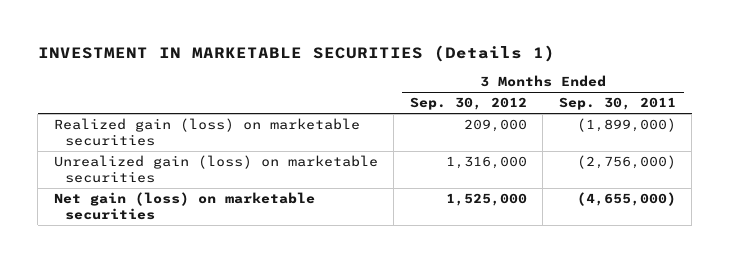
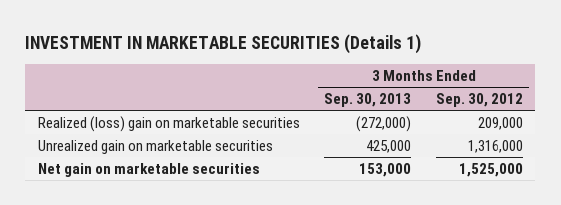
- | 3 Months Ended Sep. 30, 2012 | 3 Months Ended Sep. 30, 2011
+ | 3 Months Ended Sep. 30, 2013 | 3 Months Ended Sep. 30, 2012
- Realized gain (loss) on marketable securities | 209,000 | (1,899,000)
- Unrealized gain (loss) on marketable securities | 1,316,000 | (2,756,000)
- Net gain (loss) on marketable securities | 1,525,000 | (4,655,000)
+ Realized (loss) gain on marketable securities | (272,000) | 209,000
+ Unrealized gain on marketable securities | 425,000 | 1,316,000
+ Net gain on marketable securities | 153,000 | 1,525,000

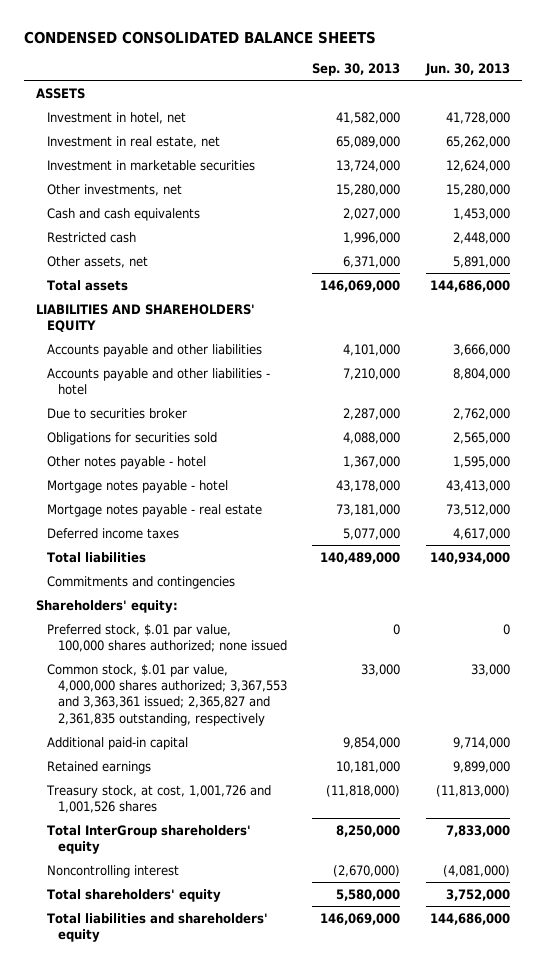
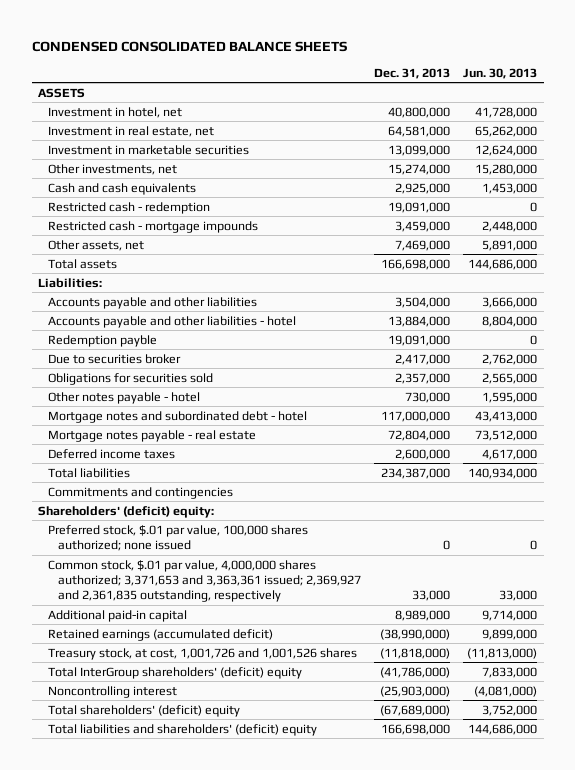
- | Sep. 30, 2013 | Jun. 30, 2013
+ | Dec. 31, 2013 | Jun. 30, 2013
- Restricted cash | 1,996,000 | 2,448,000
+ Restricted cash - redemption | 19,091,000 | 0
+ Restricted cash - mortgage impounds | 3,459,000 | 2,448,000
- LIABILITIES AND SHAREHOLDERS' EQUITY
+ Liabilities:
+ Redemption payble | 19,091,000 | 0
- Mortgage notes payable - hotel | 43,178,000 | 43,413,000
+ Mortgage notes and subordinated debt - hotel | 117,000,000 | 43,413,000
- Shareholders' equity:
+ Shareholders' (deficit) equity:
- Common stock, $.01 par value, 4,000,000 shares authorized; 3,367,553 and 3,363,361 issued; 2,365,827 and 2,361,835 outstanding, respectively | 33,000 | 33,000
+ Common stock, $.01 par value, 4,000,000 shares authorized; 3,371,653 and 3,363,361 issued; 2,369,927 and 2,361,835 outstanding, respectively | 33,000 | 33,000
- Retained earnings | 10,181,000 | 9,899,000
+ Retained earnings (accumulated deficit) | (38,990,000) | 9,899,000
- Total InterGroup shareholders' equity | 8,250,000 | 7,833,000
+ Total InterGroup shareholders' (deficit) equity | (41,786,000) | 7,833,000
- Total shareholders' equity | 5,580,000 | 3,752,000
- Total liabilities and shareholders' equity | 146,069,000 | 144,686,000
+ Total shareholders' (deficit) equity | (67,689,000) | 3,752,000
+ Total liabilities and shareholders' (deficit) equity | 166,698,000 | 144,686,000

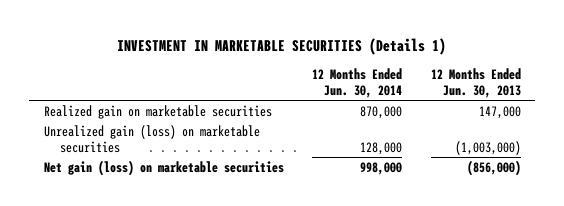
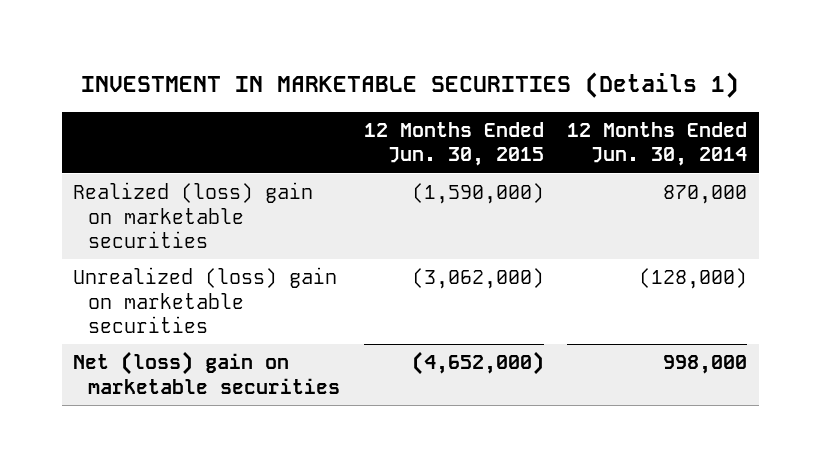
- | 12 Months Ended Jun. 30, 2014 | 12 Months Ended Jun. 30, 2013
+ | 12 Months Ended Jun. 30, 2015 | 12 Months Ended Jun. 30, 2014
- Realized gain on marketable securities | 870,000 | 147,000
- Unrealized gain (loss) on marketable securities | 128,000 | (1,003,000)
- Net gain (loss) on marketable securities | 998,000 | (856,000)
+ Realized (loss) gain on marketable securities | (1,590,000) | 870,000
+ Unrealized (loss) gain on marketable securities | (3,062,000) | (128,000)
+ Net (loss) gain on marketable securities | (4,652,000) | 998,000

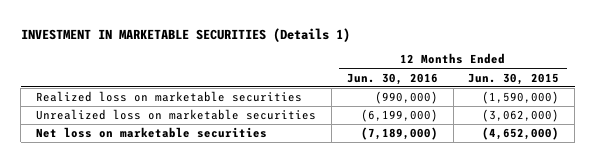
- | 12 Months Ended Jun. 30, 2015 | 12 Months Ended Jun. 30, 2014
+ | 12 Months Ended Jun. 30, 2016 | 12 Months Ended Jun. 30, 2015
- Realized (loss) gain on marketable securities | (1,590,000) | 870,000
- Unrealized (loss) gain on marketable securities | (3,062,000) | (128,000)
- Net (loss) gain on marketable securities | (4,652,000) | 998,000
+ Realized loss on marketable securities | (990,000) | (1,590,000)
+ Unrealized loss on marketable securities | (6,199,000) | (3,062,000)
+ Net loss on marketable securities | (7,189,000) | (4,652,000)

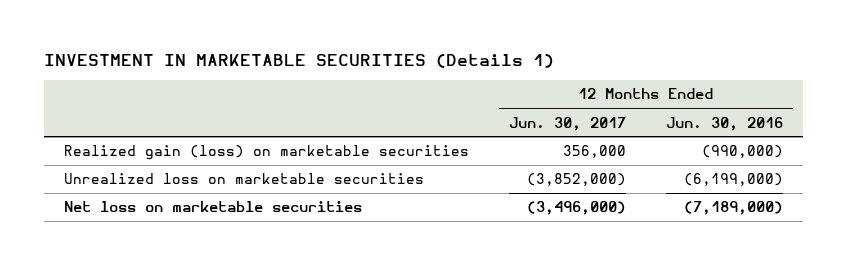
- | 12 Months Ended Jun. 30, 2016 | 12 Months Ended Jun. 30, 2015
+ | 12 Months Ended Jun. 30, 2017 | 12 Months Ended Jun. 30, 2016
- Realized loss on marketable securities | (990,000) | (1,590,000)
+ Realized gain (loss) on marketable securities | 356,000 | (990,000)

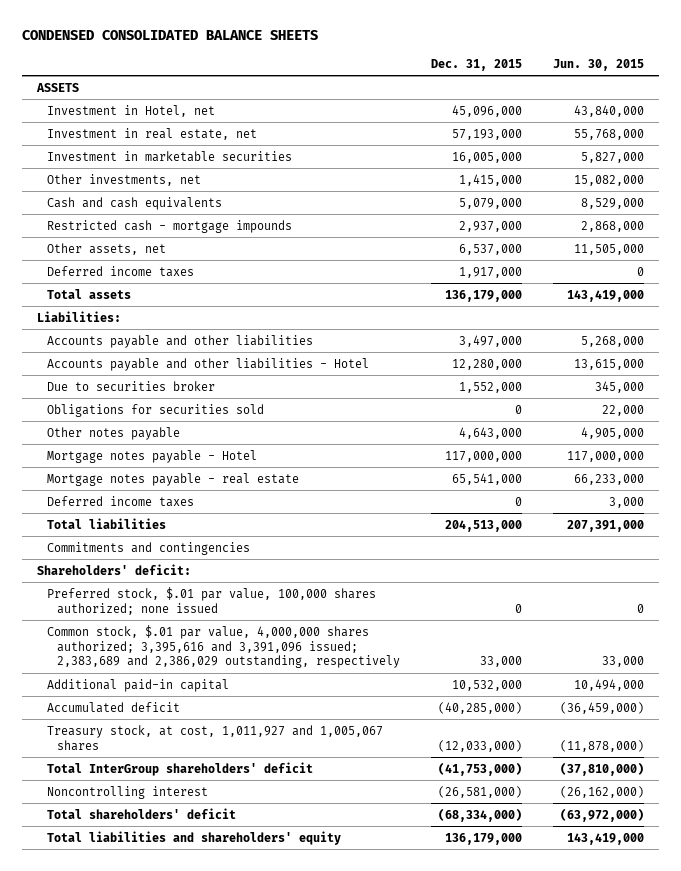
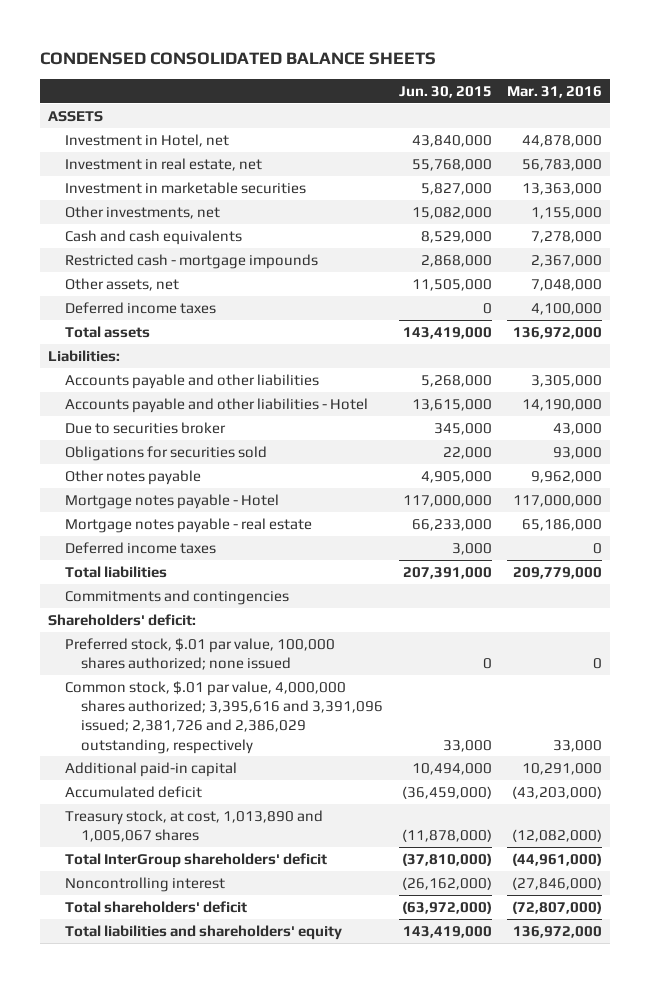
- | Dec. 31, 2015 | Jun. 30, 2015
+ | Jun. 30, 2015 | Mar. 31, 2016
- Common stock, $.01 par value, 4,000,000 shares authorized; 3,395,616 and 3,391,096 issued; 2,383,689 and 2,386,029 outstanding, respectively | 33,000 | 33,000
+ Common stock, $.01 par value, 4,000,000 shares authorized; 3,395,616 and 3,391,096 issued; 2,381,726 and 2,386,029 outstanding, respectively | 33,000 | 33,000
- Treasury stock, at cost, 1,011,927 and 1,005,067 shares | (12,033,000) | (11,878,000)
+ Treasury stock, at cost, 1,013,890 and 1,005,067 shares | (11,878,000) | (12,082,000)

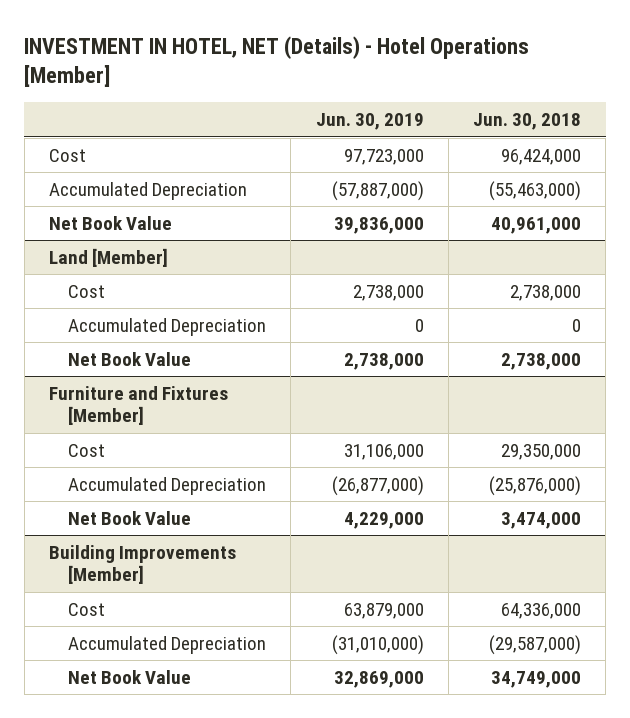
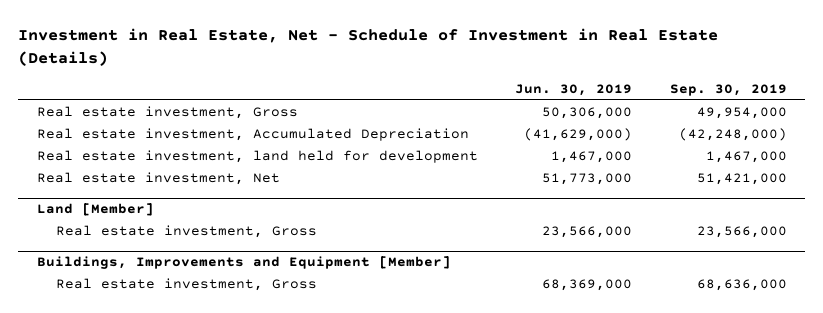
- INVESTMENT IN HOTEL, NET (Details) - Hotel Operations [Member]
+ Investment in Real Estate, Net - Schedule of Investment in Real Estate (Details)
- | Jun. 30, 2019 | Jun. 30, 2018
+ | Jun. 30, 2019 | Sep. 30, 2019
- Cost | 97,723,000 | 96,424,000
- Accumulated Depreciation | (57,887,000) | (55,463,000)
- Net Book Value | 39,836,000 | 40,961,000
+ Real estate investment, Gross | 50,306,000 | 49,954,000
+ Real estate investment, Accumulated Depreciation | (41,629,000) | (42,248,000)
+ Real estate investment, land held for development | 1,467,000 | 1,467,000
+ Real estate investment, Net | 51,773,000 | 51,421,000
@ Land [Member]
- Cost | 2,738,000 | 2,738,000
- Accumulated Depreciation | 0 | 0
- Net Book Value | 2,738,000 | 2,738,000
- Furniture and Fixtures [Member]
- Cost | 31,106,000 | 29,350,000
- Accumulated Depreciation | (26,877,000) | (25,876,000)
- Net Book Value | 4,229,000 | 3,474,000
- Building Improvements [Member]
- Cost | 63,879,000 | 64,336,000
- Accumulated Depreciation | (31,010,000) | (29,587,000)
- Net Book Value | 32,869,000 | 34,749,000
@ Land [Member]
+ Real estate investment, Gross | 23,566,000 | 23,566,000
+ Buildings, Improvements and Equipment [Member]
+ Real estate investment, Gross | 68,369,000 | 68,636,000

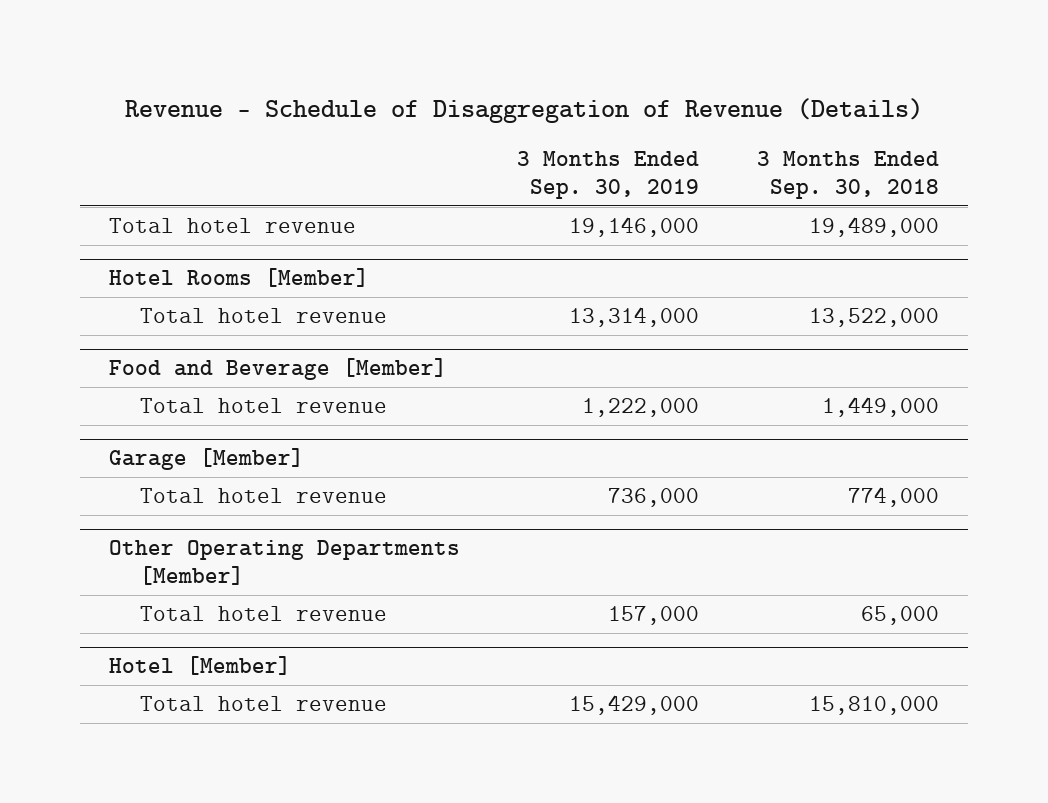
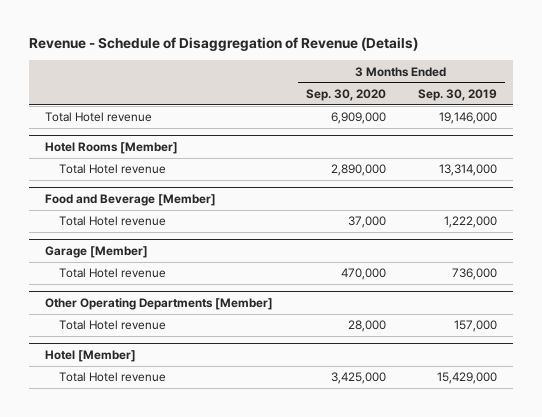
- | 3 Months Ended Sep. 30, 2019 | 3 Months Ended Sep. 30, 2018
+ | 3 Months Ended Sep. 30, 2020 | 3 Months Ended Sep. 30, 2019
- Total hotel revenue | 19,146,000 | 19,489,000
+ Total Hotel revenue | 6,909,000 | 19,146,000
@ Hotel Rooms [Member]
- Total hotel revenue | 13,314,000 | 13,522,000
+ Total Hotel revenue | 2,890,000 | 13,314,000
@ Food and Beverage [Member]
- Total hotel revenue | 1,222,000 | 1,449,000
+ Total Hotel revenue | 37,000 | 1,222,000
@ Garage [Member]
- Total hotel revenue | 736,000 | 774,000
+ Total Hotel revenue | 470,000 | 736,000
@ Other Operating Departments [Member]
- Total hotel revenue | 157,000 | 65,000
+ Total Hotel revenue | 28,000 | 157,000
@ Hotel [Member]
- Total hotel revenue | 15,429,000 | 15,810,000
+ Total Hotel revenue | 3,425,000 | 15,429,000

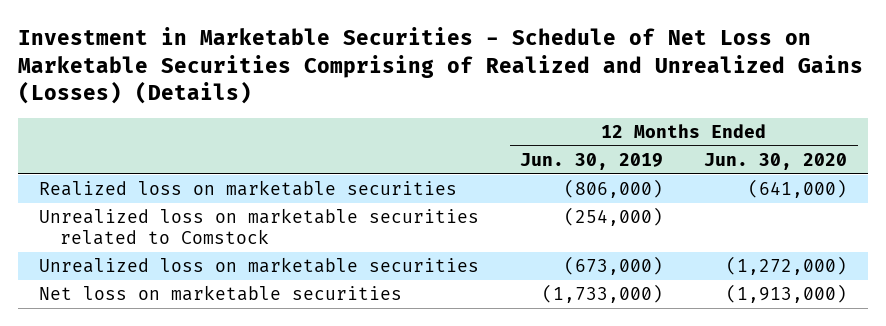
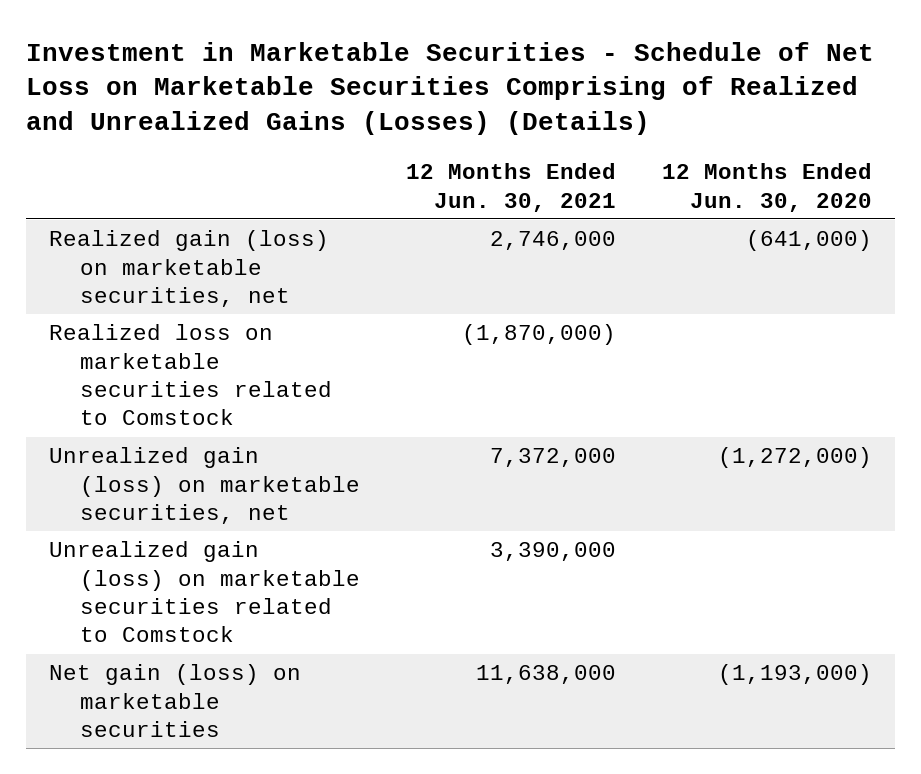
- | 12 Months Ended Jun. 30, 2019 | 12 Months Ended Jun. 30, 2020
+ | 12 Months Ended Jun. 30, 2021 | 12 Months Ended Jun. 30, 2020
- Realized loss on marketable securities | (806,000) | (641,000)
- Unrealized loss on marketable securities related to Comstock | (254,000) |
- Unrealized loss on marketable securities | (673,000) | (1,272,000)
- Net loss on marketable securities | (1,733,000) | (1,913,000)
+ Realized gain (loss) on marketable securities, net | 2,746,000 | (641,000)
+ Realized loss on marketable securities related to Comstock | (1,870,000) |
+ Unrealized gain (loss) on marketable securities, net | 7,372,000 | (1,272,000)
+ Unrealized gain (loss) on marketable securities related to Comstock | 3,390,000 |
+ Net gain (loss) on marketable securities | 11,638,000 | (1,193,000)

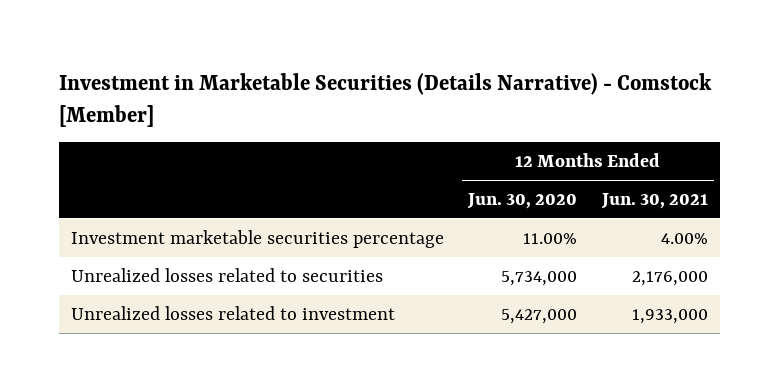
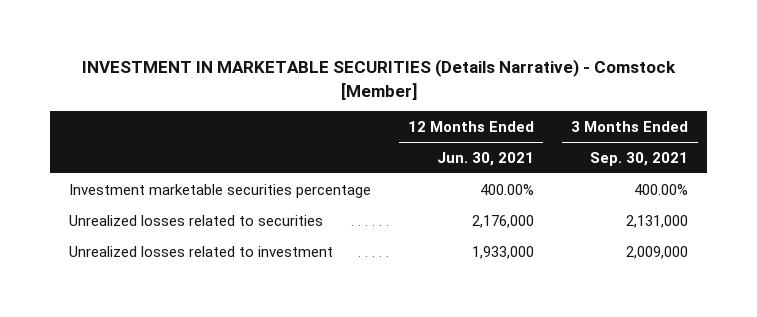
- Investment in Marketable Securities (Details Narrative) - Comstock [Member]
+ INVESTMENT IN MARKETABLE SECURITIES (Details Narrative) - Comstock [Member]
- | 12 Months Ended Jun. 30, 2020 | 12 Months Ended Jun. 30, 2021
+ | 12 Months Ended Jun. 30, 2021 | 3 Months Ended Sep. 30, 2021
- Investment marketable securities percentage | 11.00% | 4.00%
+ Investment marketable securities percentage | 400.00% | 400.00%

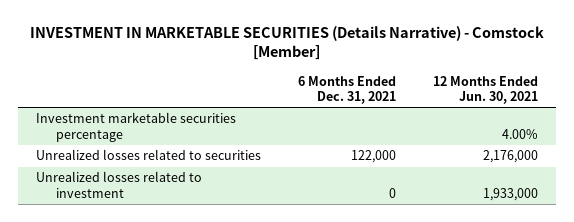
- | 12 Months Ended Jun. 30, 2021 | 3 Months Ended Sep. 30, 2021
+ | 6 Months Ended Dec. 31, 2021 | 12 Months Ended Jun. 30, 2021
- Investment marketable securities percentage | 400.00% | 400.00%
+ Investment marketable securities percentage | | 4.00%

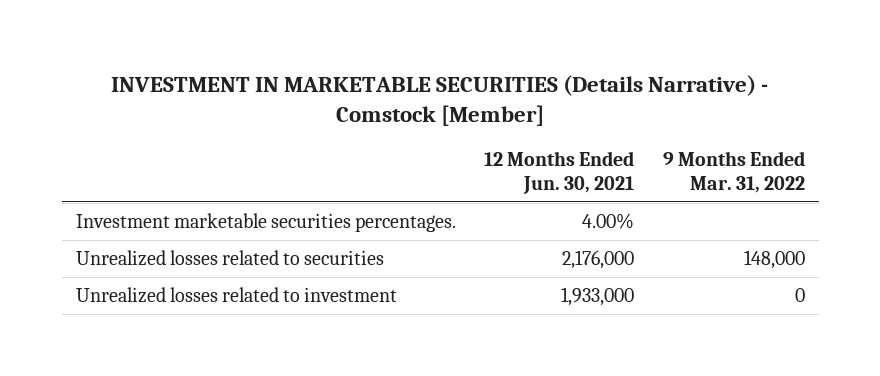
- | 6 Months Ended Dec. 31, 2021 | 12 Months Ended Jun. 30, 2021
+ | 12 Months Ended Jun. 30, 2021 | 9 Months Ended Mar. 31, 2022
- Investment marketable securities percentage | | 4.00%
+ Investment marketable securities percentages. | 4.00% |

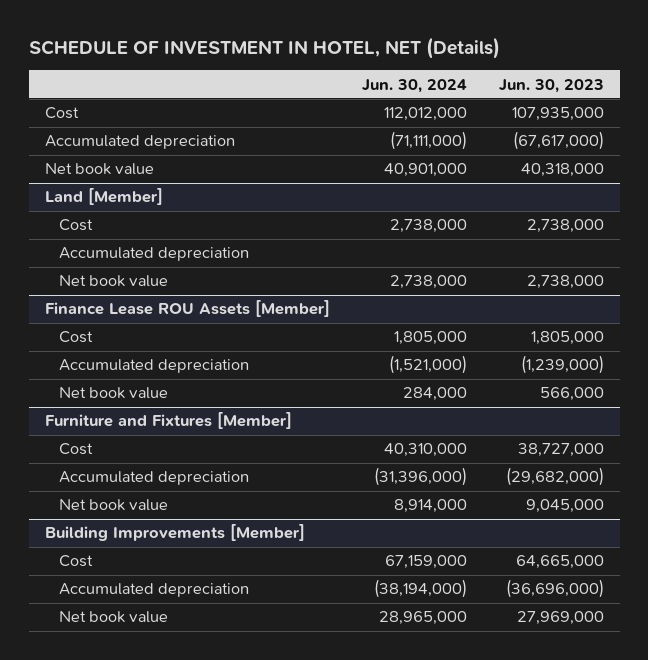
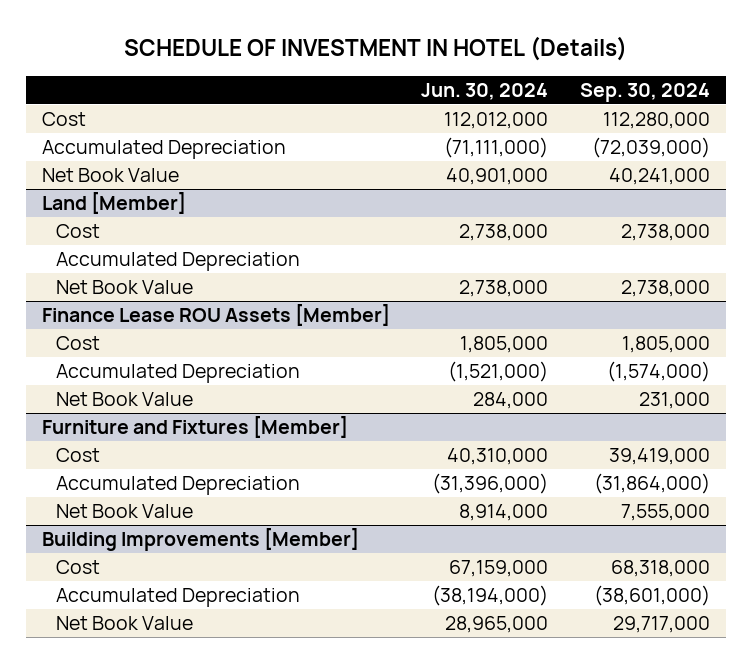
- SCHEDULE OF INVESTMENT IN HOTEL, NET (Details)
+ SCHEDULE OF INVESTMENT IN HOTEL (Details)
- | Jun. 30, 2024 | Jun. 30, 2023
+ | Jun. 30, 2024 | Sep. 30, 2024
- Accumulated depreciation | (71,111,000) | (67,617,000)
- Net book value | 40,901,000 | 40,318,000
+ Accumulated Depreciation | (71,111,000) | (72,039,000)
+ Net Book Value | 40,901,000 | 40,241,000
@ Land [Member]
- Accumulated depreciation
- Net book value | 2,738,000 | 2,738,000
+ Accumulated Depreciation
+ Net Book Value | 2,738,000 | 2,738,000
@ Finance Lease ROU Assets [Member]
- Accumulated depreciation | (1,521,000) | (1,239,000)
- Net book value | 284,000 | 566,000
+ Accumulated Depreciation | (1,521,000) | (1,574,000)
+ Net Book Value | 284,000 | 231,000
@ Furniture and Fixtures [Member]
- Accumulated depreciation | (31,396,000) | (29,682,000)
- Net book value | 8,914,000 | 9,045,000
+ Accumulated Depreciation | (31,396,000) | (31,864,000)
+ Net Book Value | 8,914,000 | 7,555,000
@ Building Improvements [Member]
- Accumulated depreciation | (38,194,000) | (36,696,000)
- Net book value | 28,965,000 | 27,969,000
+ Accumulated Depreciation | (38,194,000) | (38,601,000)
+ Net Book Value | 28,965,000 | 29,717,000

